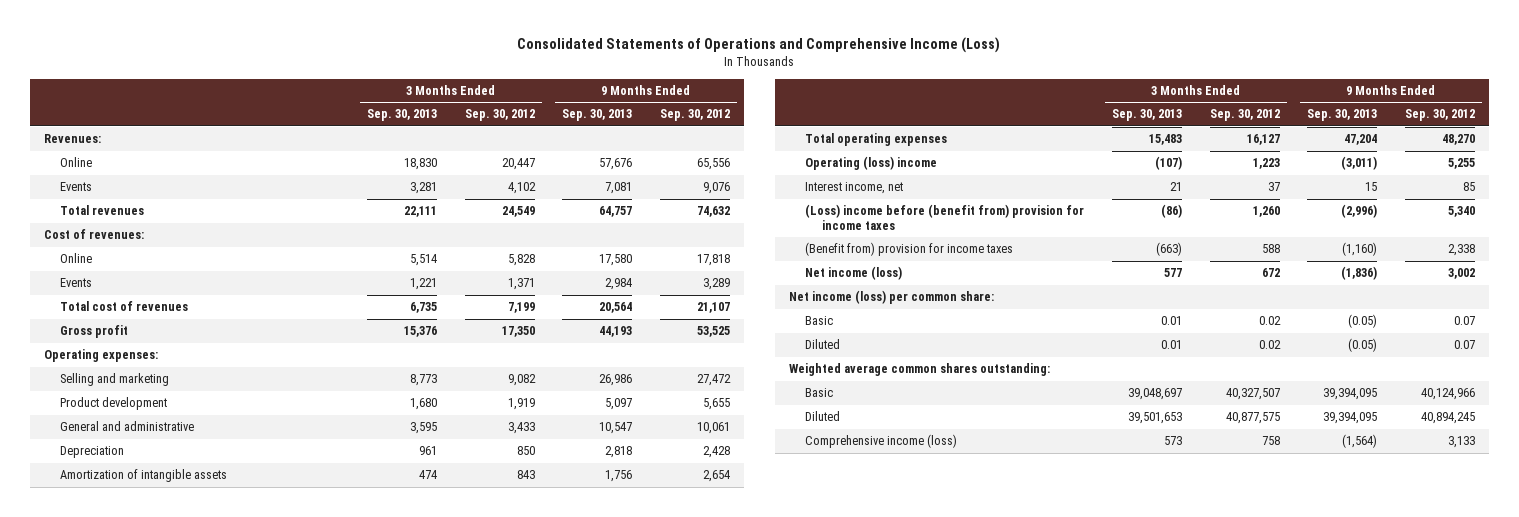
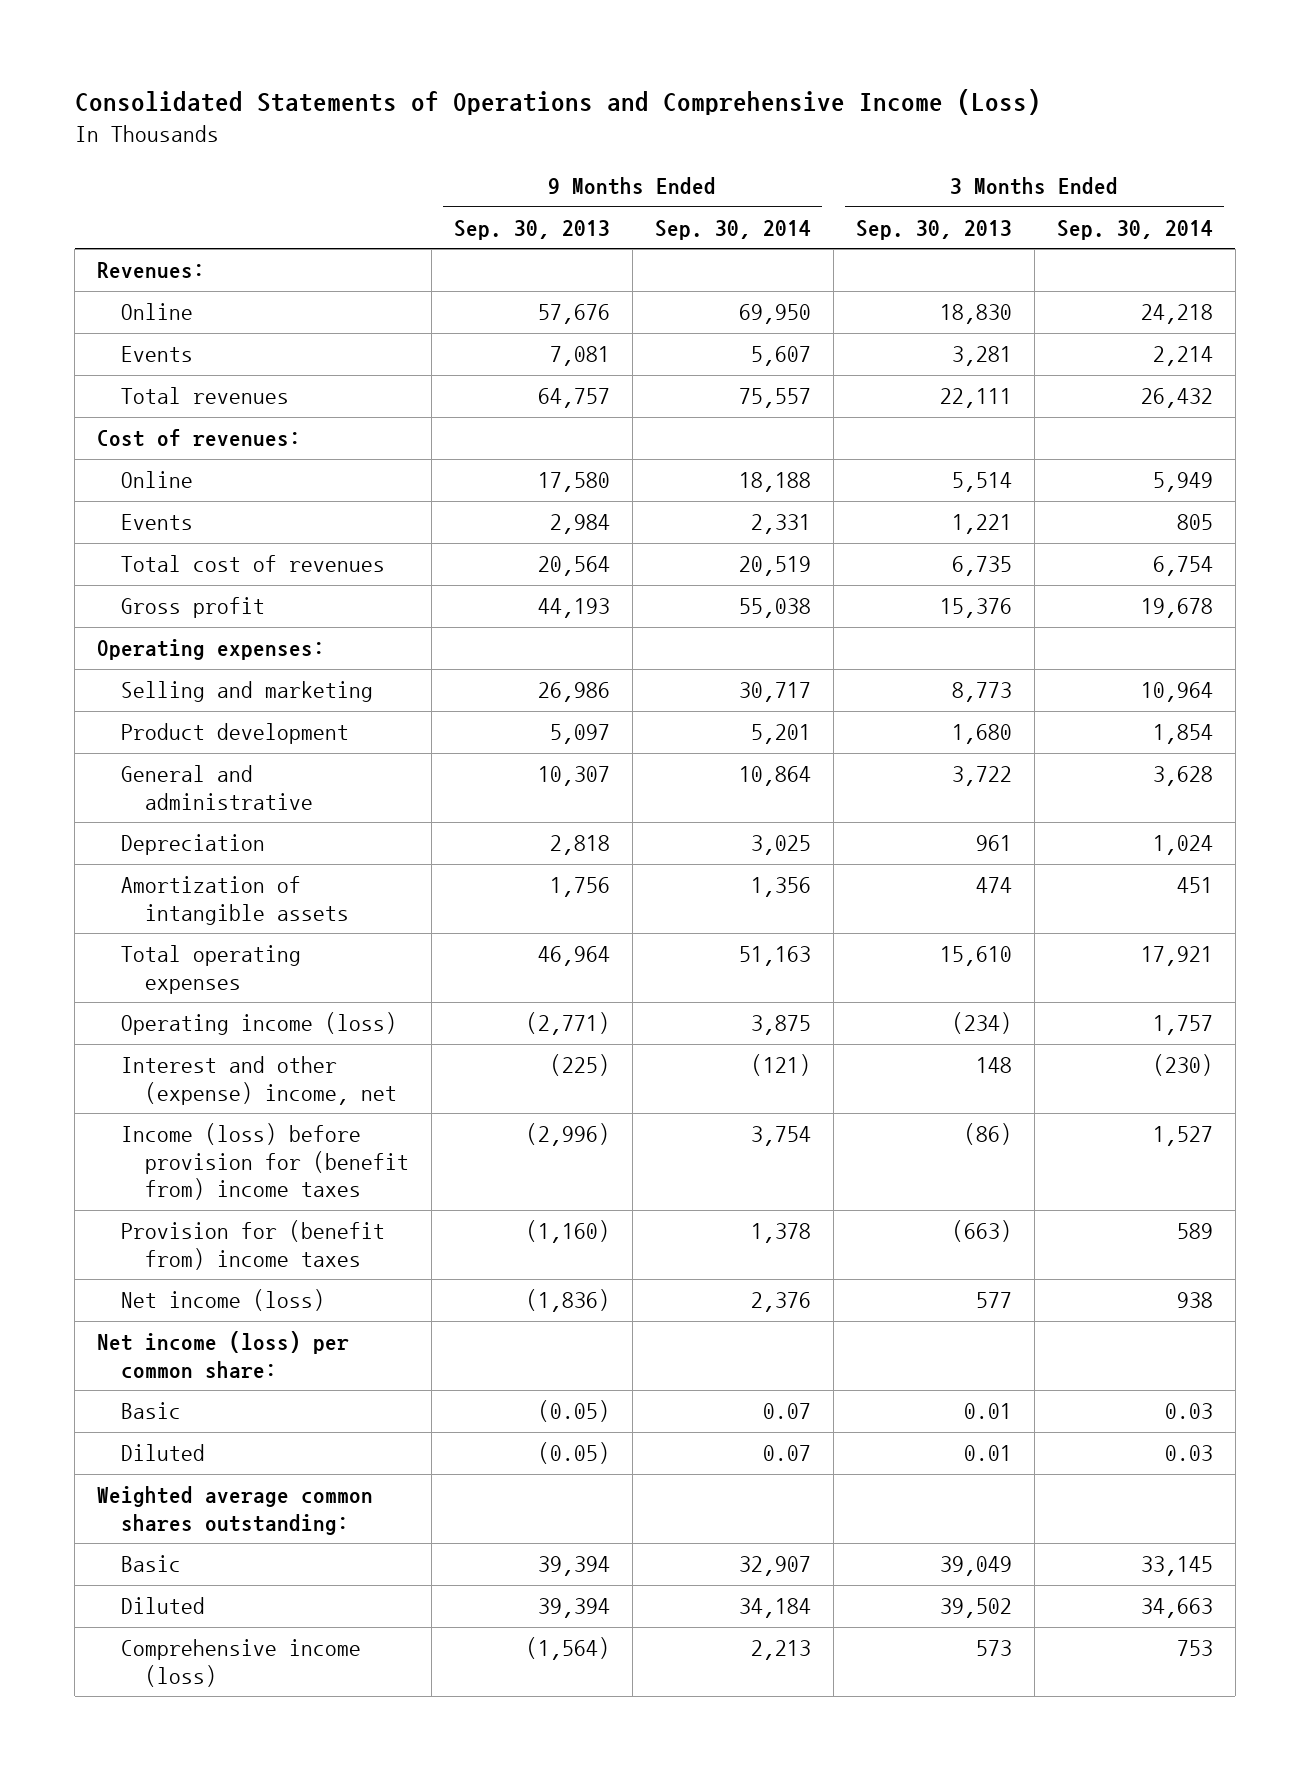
- | 3 Months Ended Sep. 30, 2013 | 3 Months Ended Sep. 30, 2012 | 9 Months Ended Sep. 30, 2013 | 9 Months Ended Sep. 30, 2012
+ | 9 Months Ended Sep. 30, 2013 | 9 Months Ended Sep. 30, 2014 | 3 Months Ended Sep. 30, 2013 | 3 Months Ended Sep. 30, 2014
- General and administrative | 3,595 | 3,433 | 10,547 | 10,061
+ General and administrative | 10,307 | 10,864 | 3,722 | 3,628
- Total operating expenses | 15,483 | 16,127 | 47,204 | 48,270
- Operating (loss) income | (107) | 1,223 | (3,011) | 5,255
- Interest income, net | 21 | 37 | 15 | 85
- (Loss) income before (benefit from) provision for income taxes | (86) | 1,260 | (2,996) | 5,340
- (Benefit from) provision for income taxes | (663) | 588 | (1,160) | 2,338
+ Total operating expenses | 46,964 | 51,163 | 15,610 | 17,921
+ Operating income (loss) | (2,771) | 3,875 | (234) | 1,757
+ Interest and other (expense) income, net | (225) | (121) | 148 | (230)
+ Income (loss) before provision for (benefit from) income taxes | (2,996) | 3,754 | (86) | 1,527
+ Provision for (benefit from) income taxes | (1,160) | 1,378 | (663) | 589
- Basic | 39,048,697 | 40,327,507 | 39,394,095 | 40,124,966
- Diluted | 39,501,653 | 40,877,575 | 39,394,095 | 40,894,245
+ Basic | 39,394 | 32,907 | 39,049 | 33,145
+ Diluted | 39,394 | 34,184 | 39,502 | 34,663

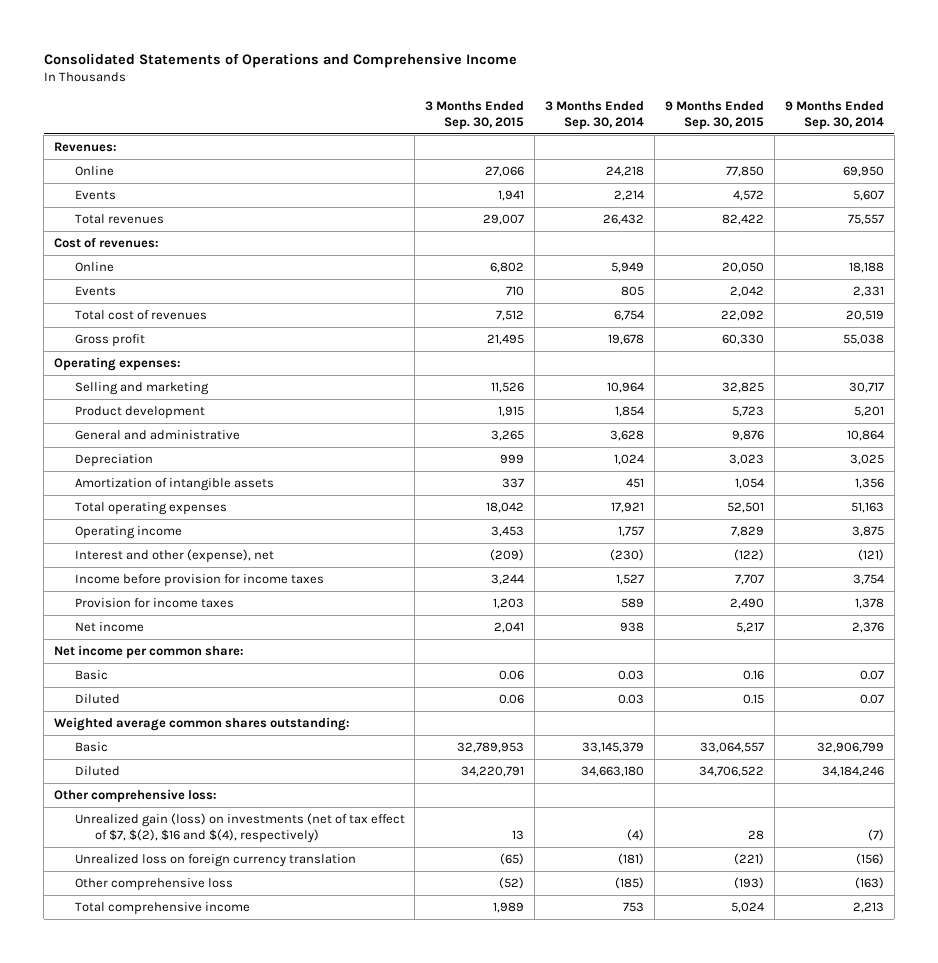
- Consolidated Statements of Operations and Comprehensive Income (Loss)
+ Consolidated Statements of Operations and Comprehensive Income
- | 9 Months Ended Sep. 30, 2013 | 9 Months Ended Sep. 30, 2014 | 3 Months Ended Sep. 30, 2013 | 3 Months Ended Sep. 30, 2014
+ | 3 Months Ended Sep. 30, 2015 | 3 Months Ended Sep. 30, 2014 | 9 Months Ended Sep. 30, 2015 | 9 Months Ended Sep. 30, 2014
- Operating income (loss) | (2,771) | 3,875 | (234) | 1,757
- Interest and other (expense) income, net | (225) | (121) | 148 | (230)
- Income (loss) before provision for (benefit from) income taxes | (2,996) | 3,754 | (86) | 1,527
- Provision for (benefit from) income taxes | (1,160) | 1,378 | (663) | 589
- Net income (loss) | (1,836) | 2,376 | 577 | 938
- Net income (loss) per common share:
+ Operating income | 3,453 | 1,757 | 7,829 | 3,875
+ Interest and other (expense), net | (209) | (230) | (122) | (121)
+ Income before provision for income taxes | 3,244 | 1,527 | 7,707 | 3,754
+ Provision for income taxes | 1,203 | 589 | 2,490 | 1,378
+ Net income | 2,041 | 938 | 5,217 | 2,376
+ Net income per common share:
- Basic | 39,394 | 32,907 | 39,049 | 33,145
- Diluted | 39,394 | 34,184 | 39,502 | 34,663
- Comprehensive income (loss) | (1,564) | 2,213 | 573 | 753
+ Basic | 32,789,953 | 33,145,379 | 33,064,557 | 32,906,799
+ Diluted | 34,220,791 | 34,663,180 | 34,706,522 | 34,184,246
+ Other comprehensive loss:
+ Unrealized gain (loss) on investments (net of tax effect of $7, $(2), $16 and $(4), respectively) | 13 | (4) | 28 | (7)
+ Unrealized loss on foreign currency translation | (65) | (181) | (221) | (156)
+ Other comprehensive loss | (52) | (185) | (193) | (163)
+ Total comprehensive income | 1,989 | 753 | 5,024 | 2,213

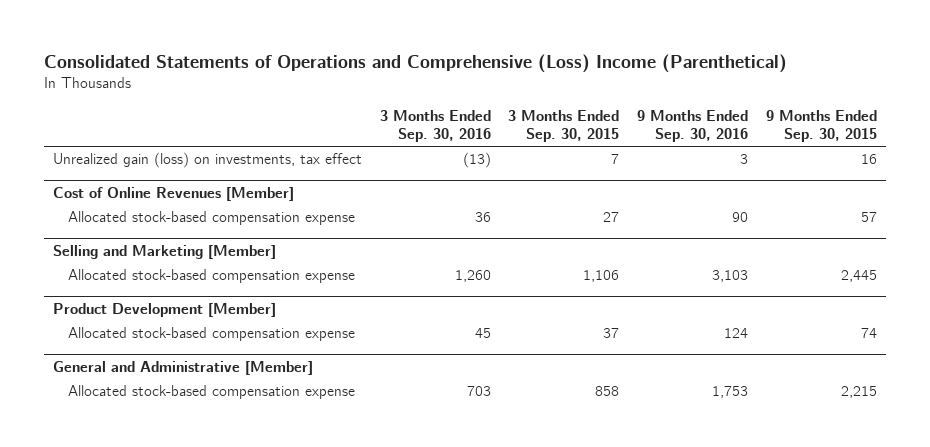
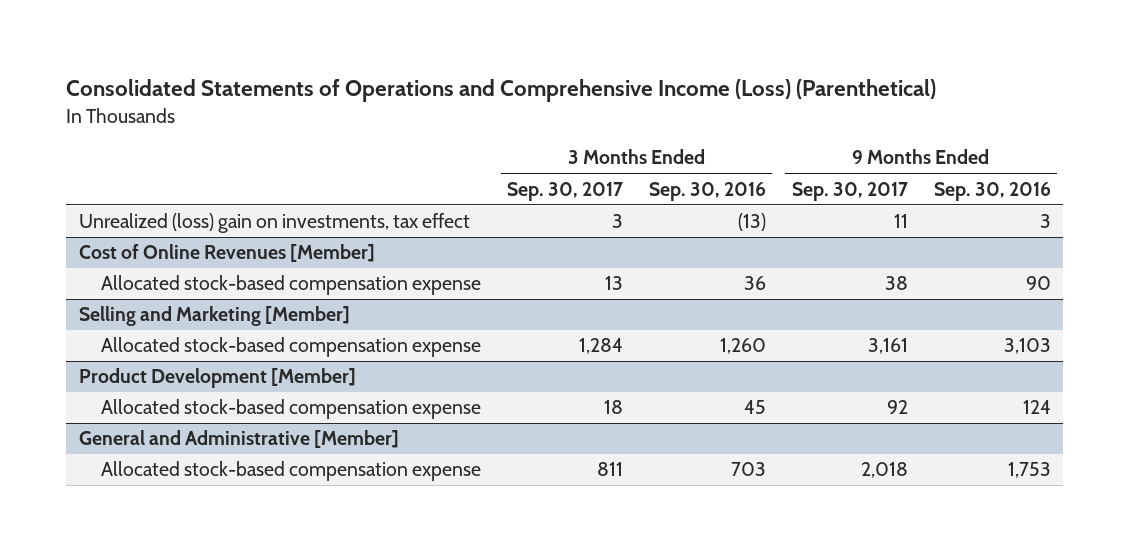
- Consolidated Statements of Operations and Comprehensive (Loss) Income (Parenthetical)
+ Consolidated Statements of Operations and Comprehensive Income (Loss) (Parenthetical)
- | 3 Months Ended Sep. 30, 2016 | 3 Months Ended Sep. 30, 2015 | 9 Months Ended Sep. 30, 2016 | 9 Months Ended Sep. 30, 2015
+ | 3 Months Ended Sep. 30, 2017 | 3 Months Ended Sep. 30, 2016 | 9 Months Ended Sep. 30, 2017 | 9 Months Ended Sep. 30, 2016
- Unrealized gain (loss) on investments, tax effect | (13) | 7 | 3 | 16
+ Unrealized (loss) gain on investments, tax effect | 3 | (13) | 11 | 3

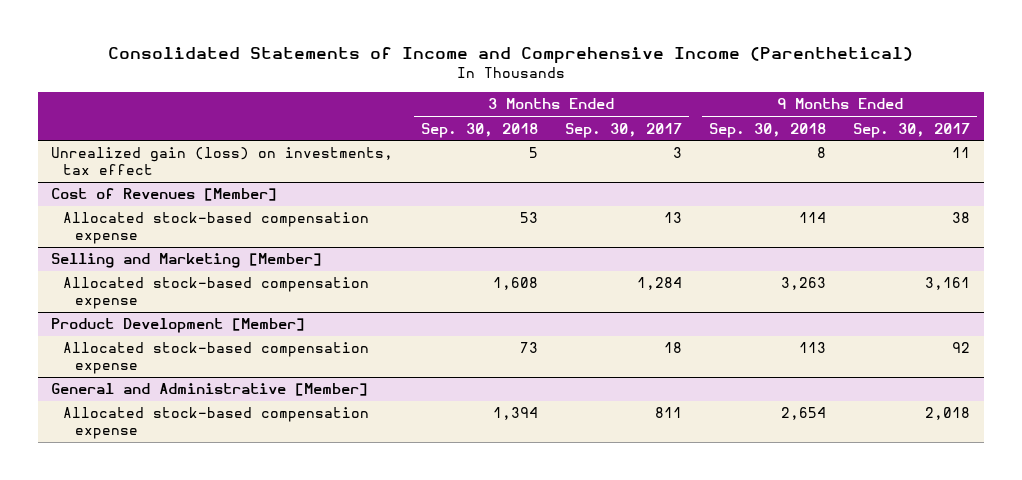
- Consolidated Statements of Operations and Comprehensive Income (Loss) (Parenthetical)
+ Consolidated Statements of Income and Comprehensive Income (Parenthetical)
- | 3 Months Ended Sep. 30, 2017 | 3 Months Ended Sep. 30, 2016 | 9 Months Ended Sep. 30, 2017 | 9 Months Ended Sep. 30, 2016
+ | 3 Months Ended Sep. 30, 2018 | 3 Months Ended Sep. 30, 2017 | 9 Months Ended Sep. 30, 2018 | 9 Months Ended Sep. 30, 2017
- Unrealized (loss) gain on investments, tax effect | 3 | (13) | 11 | 3
- Cost of Online Revenues [Member]
+ Unrealized gain (loss) on investments, tax effect | 5 | 3 | 8 | 11
+ Cost of Revenues [Member]

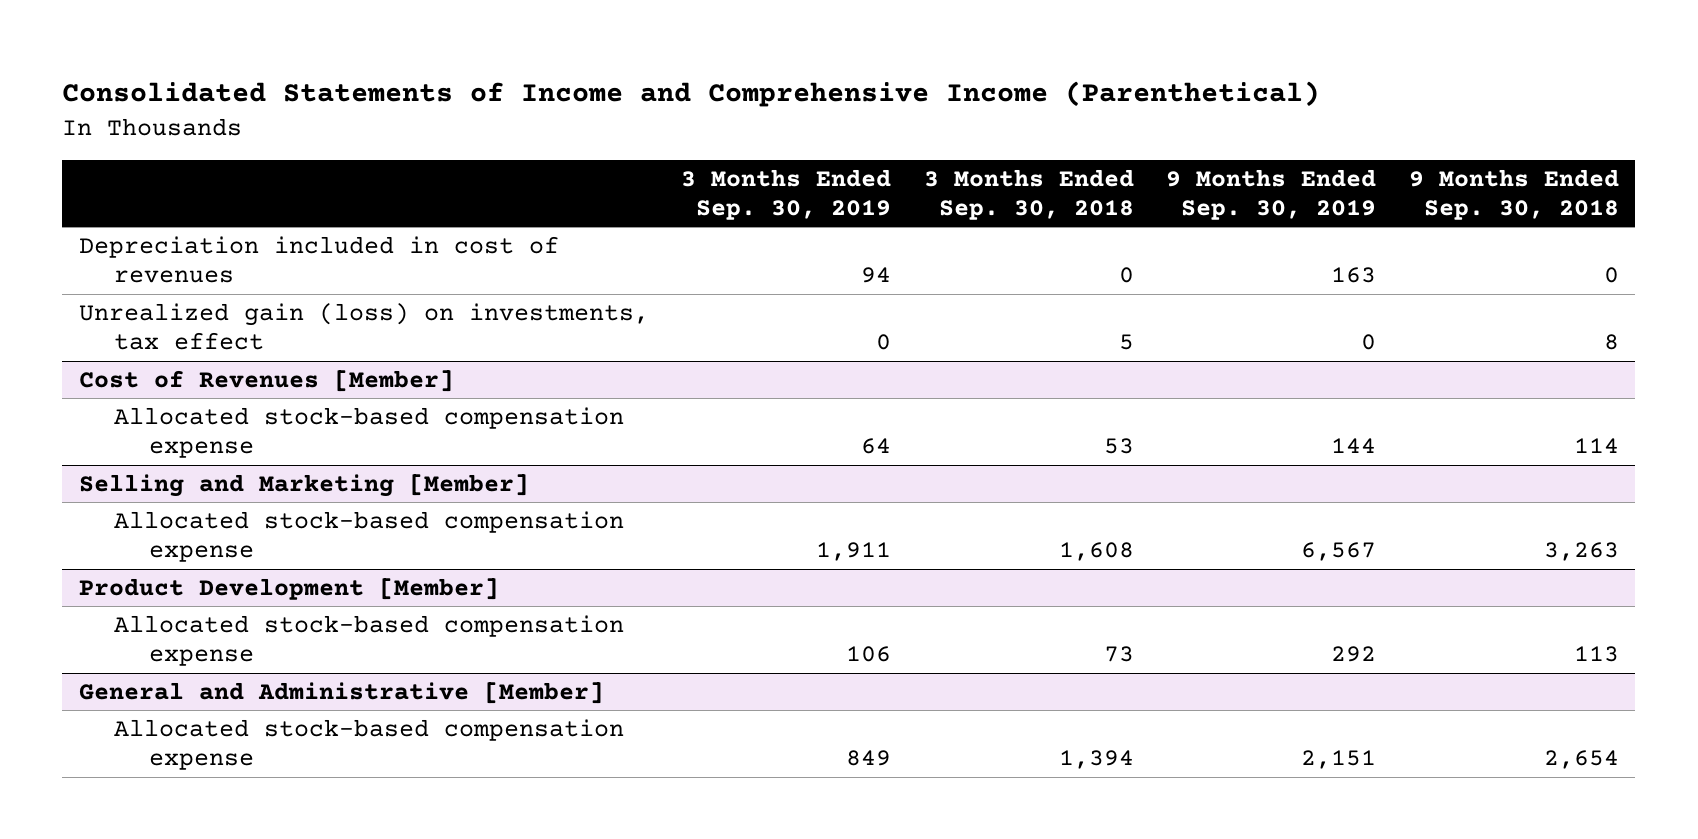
- | 3 Months Ended Sep. 30, 2018 | 3 Months Ended Sep. 30, 2017 | 9 Months Ended Sep. 30, 2018 | 9 Months Ended Sep. 30, 2017
+ | 3 Months Ended Sep. 30, 2019 | 3 Months Ended Sep. 30, 2018 | 9 Months Ended Sep. 30, 2019 | 9 Months Ended Sep. 30, 2018
+ Depreciation included in cost of revenues | 94 | 0 | 163 | 0

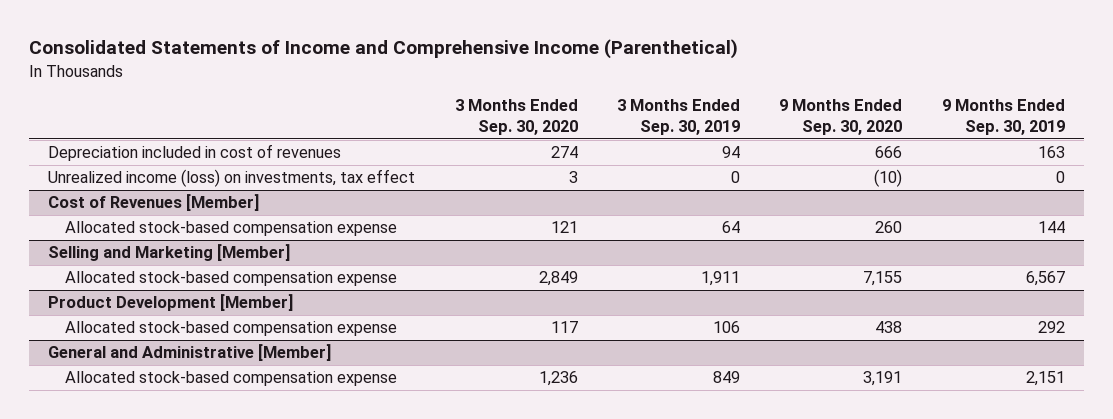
- | 3 Months Ended Sep. 30, 2019 | 3 Months Ended Sep. 30, 2018 | 9 Months Ended Sep. 30, 2019 | 9 Months Ended Sep. 30, 2018
+ | 3 Months Ended Sep. 30, 2020 | 3 Months Ended Sep. 30, 2019 | 9 Months Ended Sep. 30, 2020 | 9 Months Ended Sep. 30, 2019
- Unrealized gain (loss) on investments, tax effect | 0 | 5 | 0 | 8
+ Unrealized income (loss) on investments, tax effect | 3 | 0 | (10) | 0

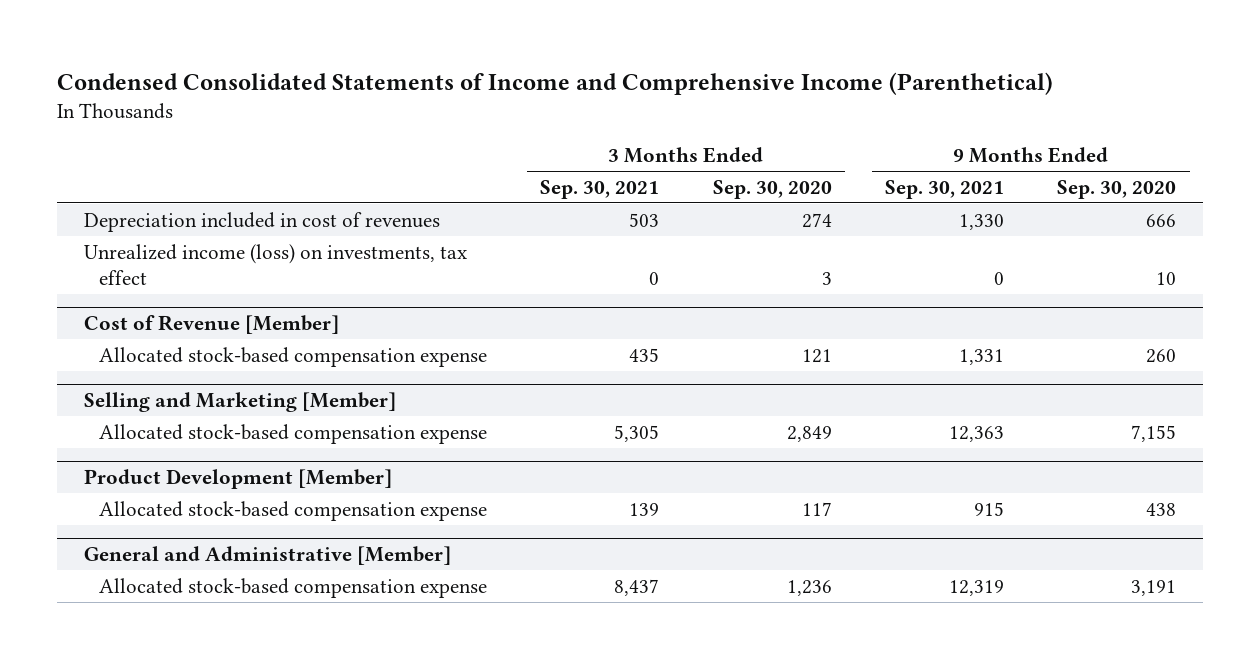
- Consolidated Statements of Income and Comprehensive Income (Parenthetical)
+ Condensed Consolidated Statements of Income and Comprehensive Income (Parenthetical)
- | 3 Months Ended Sep. 30, 2020 | 3 Months Ended Sep. 30, 2019 | 9 Months Ended Sep. 30, 2020 | 9 Months Ended Sep. 30, 2019
+ | 3 Months Ended Sep. 30, 2021 | 3 Months Ended Sep. 30, 2020 | 9 Months Ended Sep. 30, 2021 | 9 Months Ended Sep. 30, 2020
- Unrealized income (loss) on investments, tax effect | 3 | 0 | (10) | 0
- Cost of Revenues [Member]
+ Unrealized income (loss) on investments, tax effect | 0 | 3 | 0 | 10
+ Cost of Revenue [Member]

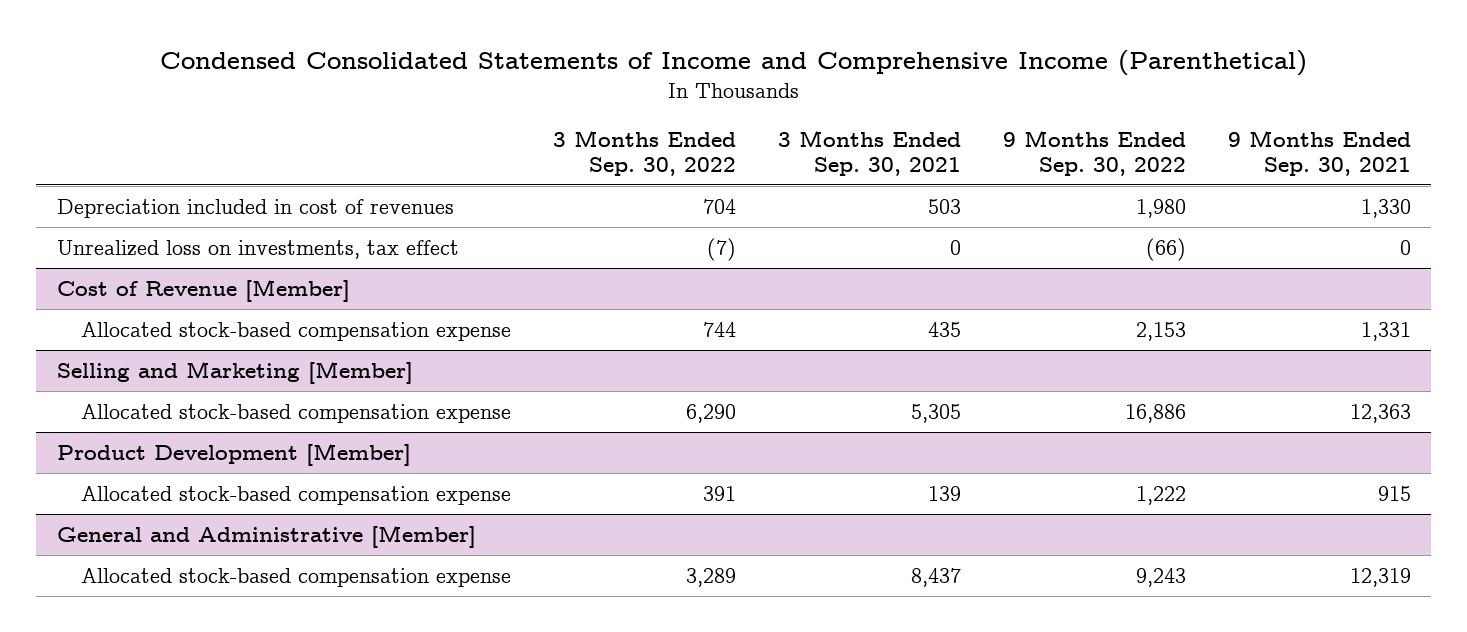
- | 3 Months Ended Sep. 30, 2021 | 3 Months Ended Sep. 30, 2020 | 9 Months Ended Sep. 30, 2021 | 9 Months Ended Sep. 30, 2020
+ | 3 Months Ended Sep. 30, 2022 | 3 Months Ended Sep. 30, 2021 | 9 Months Ended Sep. 30, 2022 | 9 Months Ended Sep. 30, 2021
- Unrealized income (loss) on investments, tax effect | 0 | 3 | 0 | 10
+ Unrealized loss on investments, tax effect | (7) | 0 | (66) | 0

